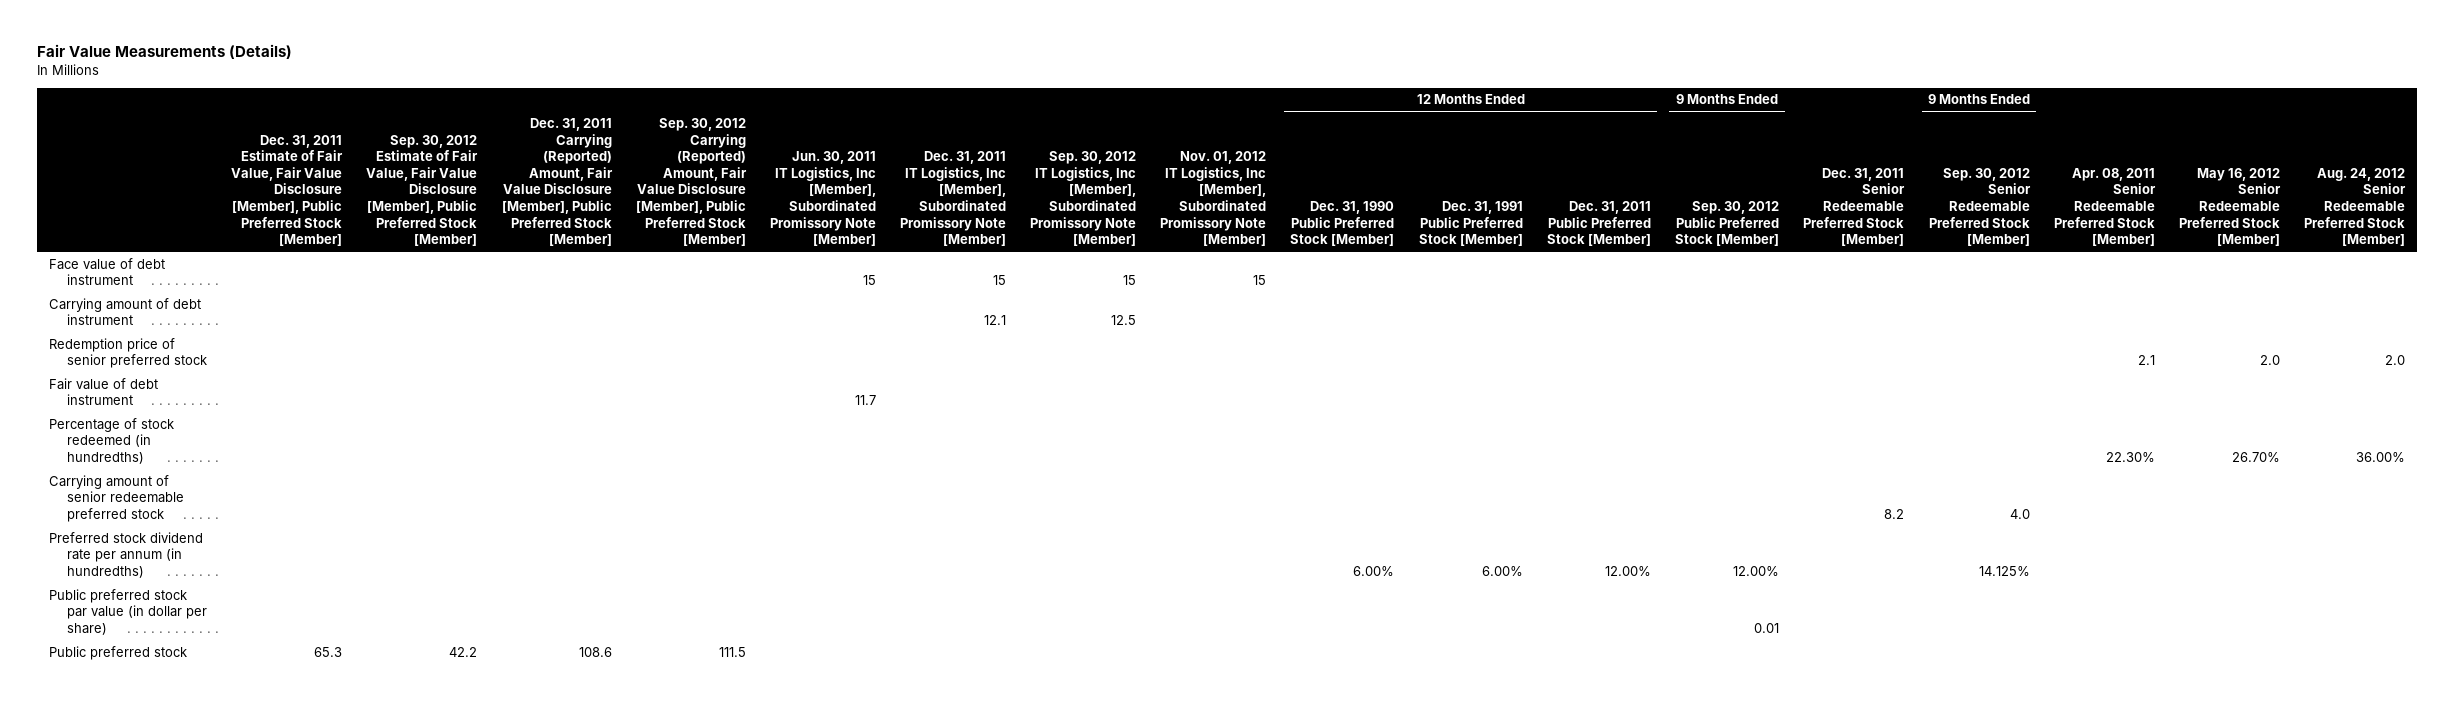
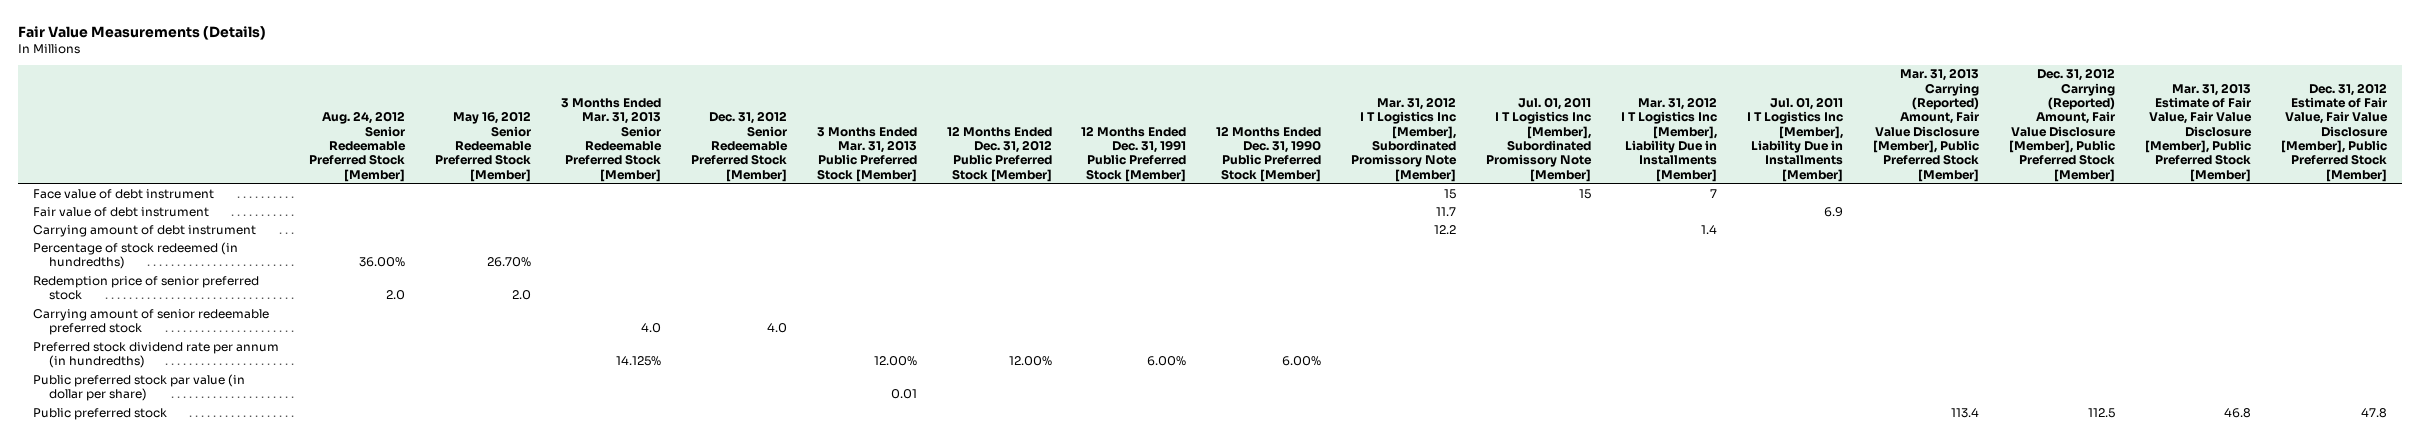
- | Dec. 31, 2011 Estimate of Fair Value, Fair Value Disclosure [Member], Public Preferred Stock [Member] | Sep. 30, 2012 Estimate of Fair Value, Fair Value Disclosure [Member], Public Preferred Stock [Member] | Dec. 31, 2011 Carrying (Reported) Amount, Fair Value Disclosure [Member], Public Preferred Stock [Member] | Sep. 30, 2012 Carrying (Reported) Amount, Fair Value Disclosure [Member], Public Preferred Stock [Member] | Jun. 30, 2011 IT Logistics, Inc [Member], Subordinated Promissory Note [Member] | Dec. 31, 2011 IT Logistics, Inc [Member], Subordinated Promissory Note [Member] | Sep. 30, 2012 IT Logistics, Inc [Member], Subordinated Promissory Note [Member] | Nov. 01, 2012 IT Logistics, Inc [Member], Subordinated Promissory Note [Member] | 12 Months Ended Dec. 31, 1990 Public Preferred Stock [Member] | 12 Months Ended Dec. 31, 1991 Public Preferred Stock [Member] | 12 Months Ended Dec. 31, 2011 Public Preferred Stock [Member] | 9 Months Ended Sep. 30, 2012 Public Preferred Stock [Member] | Dec. 31, 2011 Senior Redeemable Preferred Stock [Member] | 9 Months Ended Sep. 30, 2012 Senior Redeemable Preferred Stock [Member] | Apr. 08, 2011 Senior Redeemable Preferred Stock [Member] | May 16, 2012 Senior Redeemable Preferred Stock [Member] | Aug. 24, 2012 Senior Redeemable Preferred Stock [Member]
+ | Aug. 24, 2012 Senior Redeemable Preferred Stock [Member] | May 16, 2012 Senior Redeemable Preferred Stock [Member] | 3 Months Ended Mar. 31, 2013 Senior Redeemable Preferred Stock [Member] | Dec. 31, 2012 Senior Redeemable Preferred Stock [Member] | 3 Months Ended Mar. 31, 2013 Public Preferred Stock [Member] | 12 Months Ended Dec. 31, 2012 Public Preferred Stock [Member] | 12 Months Ended Dec. 31, 1991 Public Preferred Stock [Member] | 12 Months Ended Dec. 31, 1990 Public Preferred Stock [Member] | Mar. 31, 2012 I T Logistics Inc [Member], Subordinated Promissory Note [Member] | Jul. 01, 2011 I T Logistics Inc [Member], Subordinated Promissory Note [Member] | Mar. 31, 2012 I T Logistics Inc [Member], Liability Due in Installments [Member] | Jul. 01, 2011 I T Logistics Inc [Member], Liability Due in Installments [Member] | Mar. 31, 2013 Carrying (Reported) Amount, Fair Value Disclosure [Member], Public Preferred Stock [Member] | Dec. 31, 2012 Carrying (Reported) Amount, Fair Value Disclosure [Member], Public Preferred Stock [Member] | Mar. 31, 2013 Estimate of Fair Value, Fair Value Disclosure [Member], Public Preferred Stock [Member] | Dec. 31, 2012 Estimate of Fair Value, Fair Value Disclosure [Member], Public Preferred Stock [Member]
moved down: Carrying amount of debt instrument | | | | | | | | | 12.2 | | 1.4 | | | | |
moved down: Redemption price of senior preferred stock | 2.0 | 2.0 | | | | | | | | | | | | | |

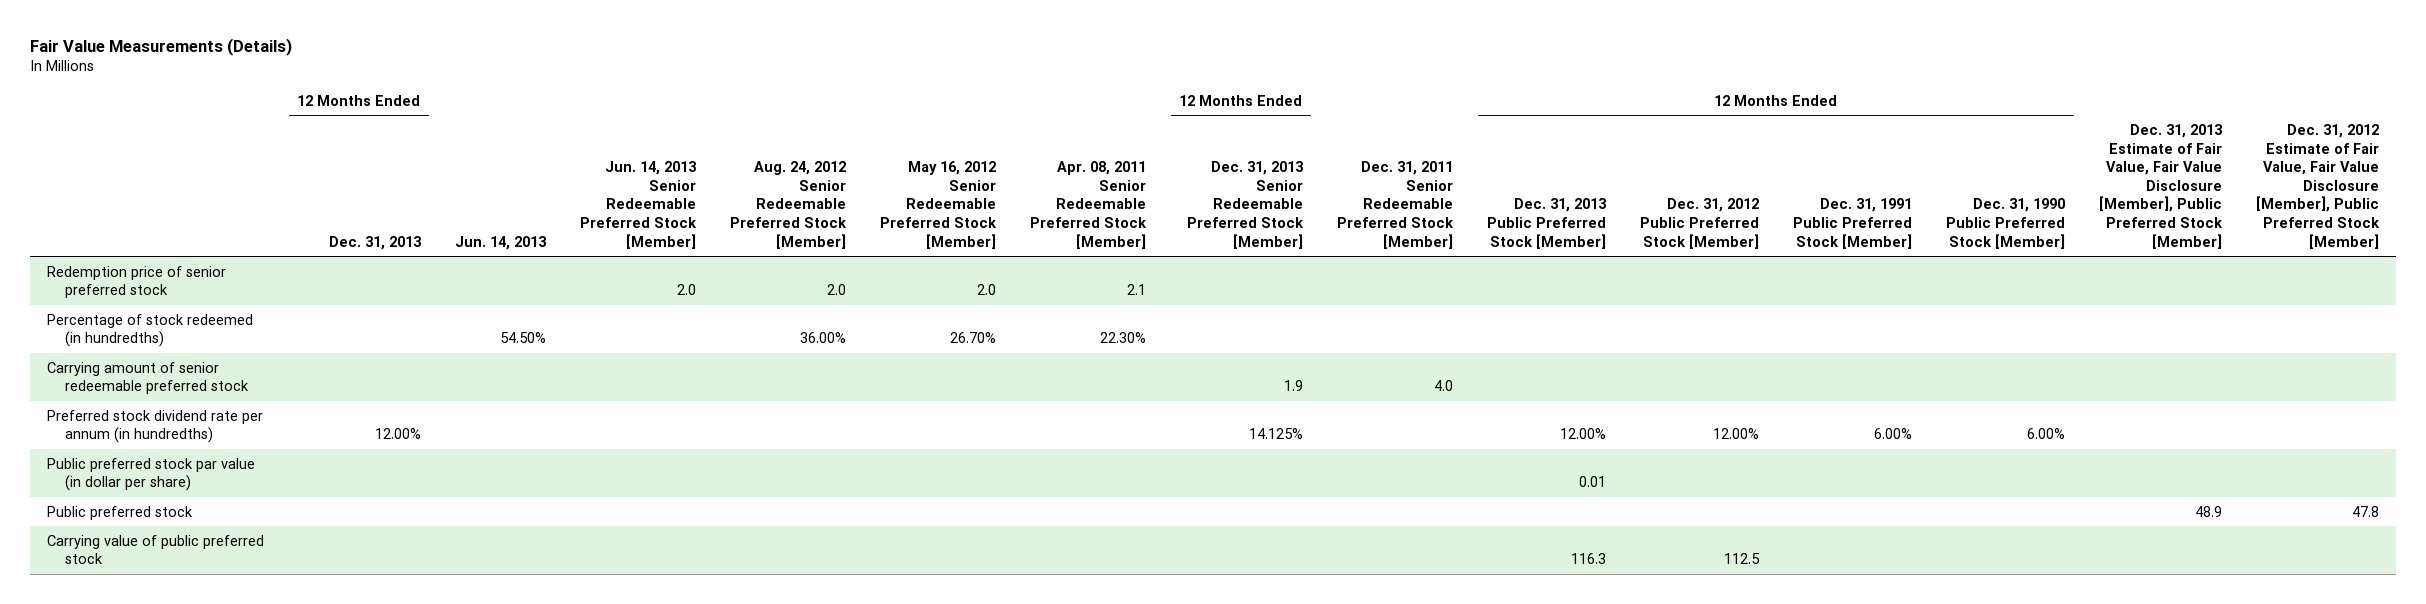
- | Aug. 24, 2012 Senior Redeemable Preferred Stock [Member] | May 16, 2012 Senior Redeemable Preferred Stock [Member] | 3 Months Ended Mar. 31, 2013 Senior Redeemable Preferred Stock [Member] | Dec. 31, 2012 Senior Redeemable Preferred Stock [Member] | 3 Months Ended Mar. 31, 2013 Public Preferred Stock [Member] | 12 Months Ended Dec. 31, 2012 Public Preferred Stock [Member] | 12 Months Ended Dec. 31, 1991 Public Preferred Stock [Member] | 12 Months Ended Dec. 31, 1990 Public Preferred Stock [Member] | Mar. 31, 2012 I T Logistics Inc [Member], Subordinated Promissory Note [Member] | Jul. 01, 2011 I T Logistics Inc [Member], Subordinated Promissory Note [Member] | Mar. 31, 2012 I T Logistics Inc [Member], Liability Due in Installments [Member] | Jul. 01, 2011 I T Logistics Inc [Member], Liability Due in Installments [Member] | Mar. 31, 2013 Carrying (Reported) Amount, Fair Value Disclosure [Member], Public Preferred Stock [Member] | Dec. 31, 2012 Carrying (Reported) Amount, Fair Value Disclosure [Member], Public Preferred Stock [Member] | Mar. 31, 2013 Estimate of Fair Value, Fair Value Disclosure [Member], Public Preferred Stock [Member] | Dec. 31, 2012 Estimate of Fair Value, Fair Value Disclosure [Member], Public Preferred Stock [Member]
+ | 12 Months Ended Dec. 31, 2013 | Jun. 14, 2013 | Jun. 14, 2013 Senior Redeemable Preferred Stock [Member] | Aug. 24, 2012 Senior Redeemable Preferred Stock [Member] | May 16, 2012 Senior Redeemable Preferred Stock [Member] | Apr. 08, 2011 Senior Redeemable Preferred Stock [Member] | 12 Months Ended Dec. 31, 2013 Senior Redeemable Preferred Stock [Member] | Dec. 31, 2011 Senior Redeemable Preferred Stock [Member] | 12 Months Ended Dec. 31, 2013 Public Preferred Stock [Member] | 12 Months Ended Dec. 31, 2012 Public Preferred Stock [Member] | 12 Months Ended Dec. 31, 1991 Public Preferred Stock [Member] | 12 Months Ended Dec. 31, 1990 Public Preferred Stock [Member] | Dec. 31, 2013 Estimate of Fair Value, Fair Value Disclosure [Member], Public Preferred Stock [Member] | Dec. 31, 2012 Estimate of Fair Value, Fair Value Disclosure [Member], Public Preferred Stock [Member]
- Face value of debt instrument | | | | | | | | | 15 | 15 | 7 | | | | |
- Fair value of debt instrument | | | | | | | | | 11.7 | | | 6.9 | | | |
- Carrying amount of debt instrument | | | | | | | | | 12.2 | | 1.4 | | | | |
moved down: Percentage of stock redeemed (in hundredths) | | 54.50% | | 36.00% | 26.70% | 22.30% | | | | | | | |
+ Carrying value of public preferred stock | | | | | | | | | 116.3 | 112.5 | | | |

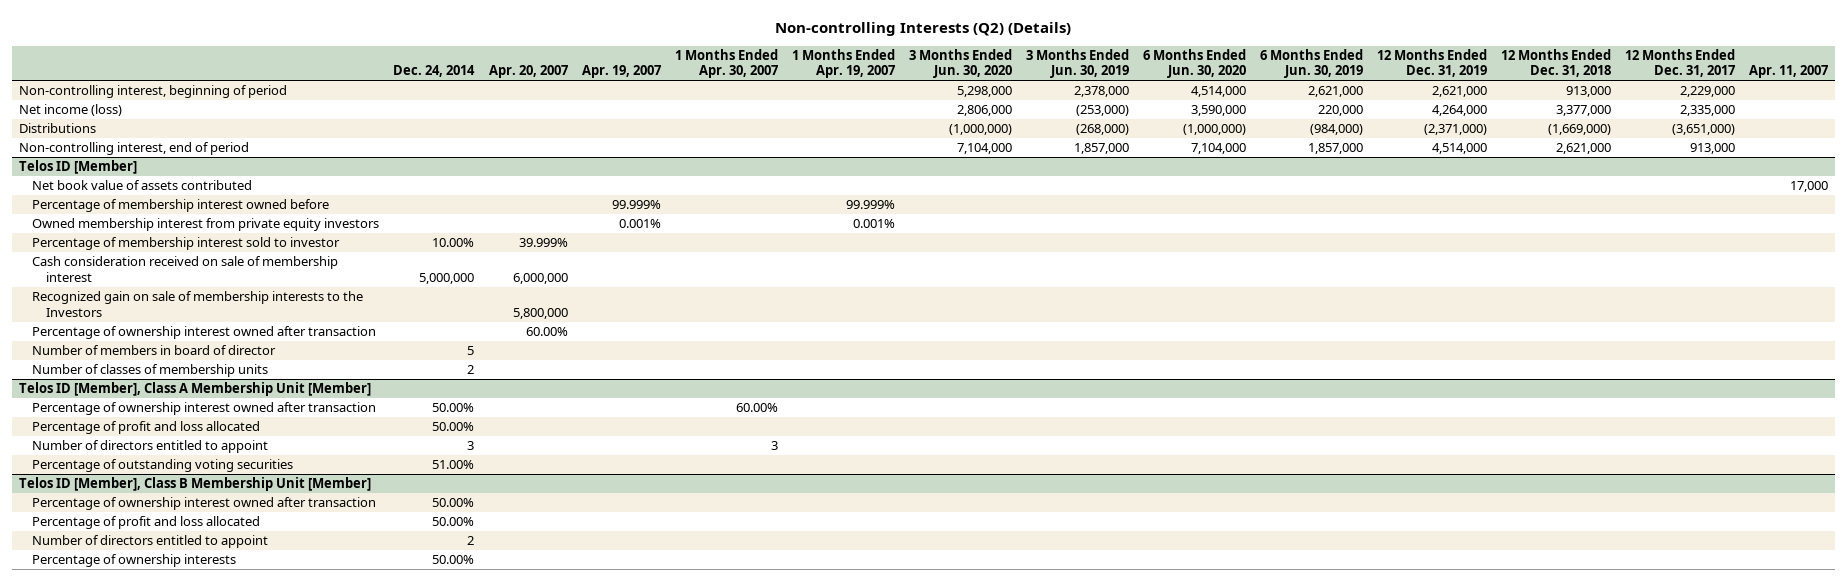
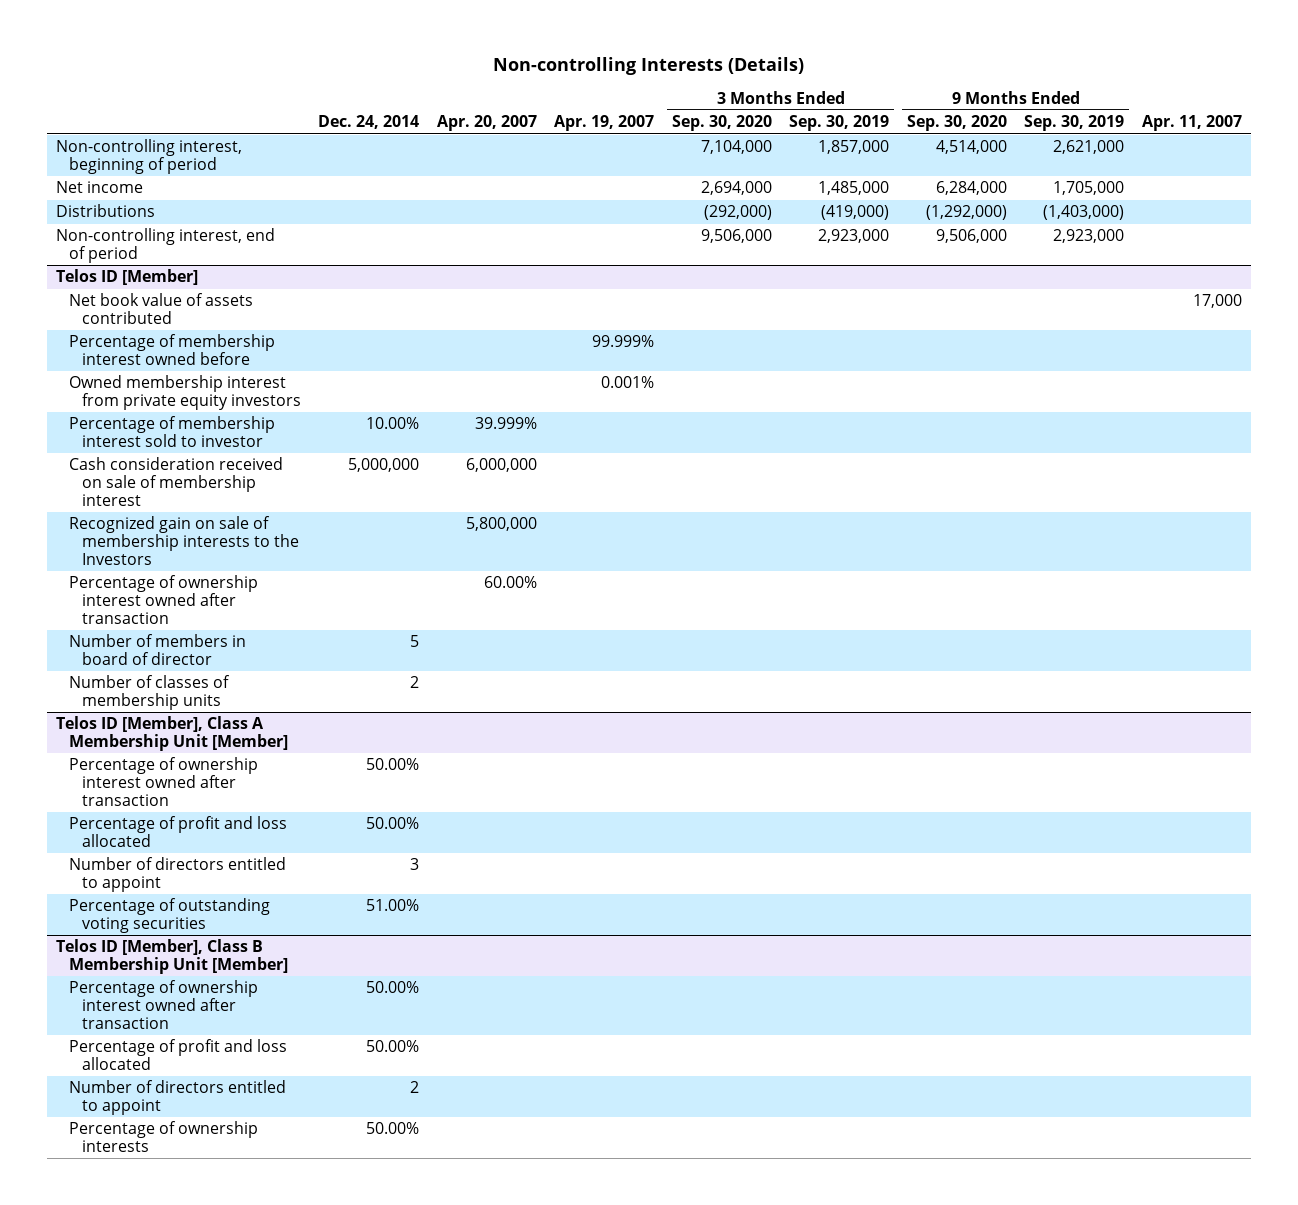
- Non-controlling Interests (Q2) (Details)
+ Non-controlling Interests (Details)
- | Dec. 24, 2014 | Apr. 20, 2007 | Apr. 19, 2007 | 1 Months Ended Apr. 30, 2007 | 1 Months Ended Apr. 19, 2007 | 3 Months Ended Jun. 30, 2020 | 3 Months Ended Jun. 30, 2019 | 6 Months Ended Jun. 30, 2020 | 6 Months Ended Jun. 30, 2019 | 12 Months Ended Dec. 31, 2019 | 12 Months Ended Dec. 31, 2018 | 12 Months Ended Dec. 31, 2017 | Apr. 11, 2007
+ | Dec. 24, 2014 | Apr. 20, 2007 | Apr. 19, 2007 | 3 Months Ended Sep. 30, 2020 | 3 Months Ended Sep. 30, 2019 | 9 Months Ended Sep. 30, 2020 | 9 Months Ended Sep. 30, 2019 | Apr. 11, 2007
- Net income (loss) | | | | | | 2,806,000 | (253,000) | 3,590,000 | 220,000 | 4,264,000 | 3,377,000 | 2,335,000 |
+ Net income | | | | 2,694,000 | 1,485,000 | 6,284,000 | 1,705,000 |

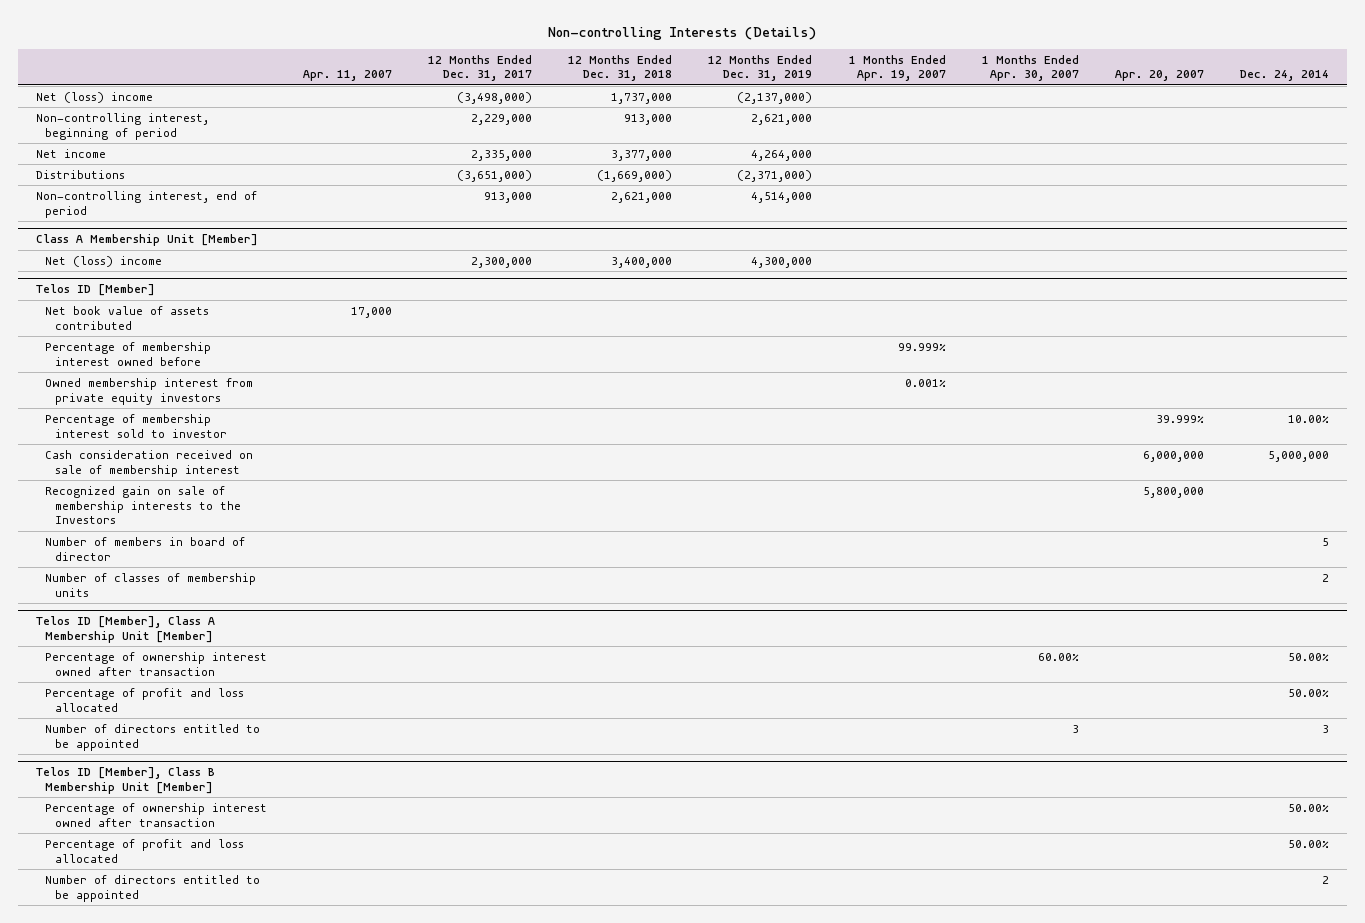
- | Dec. 24, 2014 | Apr. 20, 2007 | Apr. 19, 2007 | 3 Months Ended Sep. 30, 2020 | 3 Months Ended Sep. 30, 2019 | 9 Months Ended Sep. 30, 2020 | 9 Months Ended Sep. 30, 2019 | Apr. 11, 2007
+ | Apr. 11, 2007 | 12 Months Ended Dec. 31, 2017 | 12 Months Ended Dec. 31, 2018 | 12 Months Ended Dec. 31, 2019 | 1 Months Ended Apr. 19, 2007 | 1 Months Ended Apr. 30, 2007 | Apr. 20, 2007 | Dec. 24, 2014
+ Net (loss) income | | (3,498,000) | 1,737,000 | (2,137,000) | | | |
+ Class A Membership Unit [Member]
+ Net (loss) income | | 2,300,000 | 3,400,000 | 4,300,000 | | | |
@ Telos ID [Member]
- Percentage of ownership interest owned after transaction | | 60.00% | | | | | |
@ Telos ID [Member], Class A Membership Unit [Member]
- Number of directors entitled to appoint | 3 | | | | | | |
- Percentage of outstanding voting securities | 51.00% | | | | | | |
+ Number of directors entitled to be appointed | | | | | | 3 | | 3
@ Telos ID [Member], Class B Membership Unit [Member]
- Number of directors entitled to appoint | 2 | | | | | | |
- Percentage of ownership interests | 50.00% | | | | | | |
+ Number of directors entitled to be appointed | | | | | | | | 2

